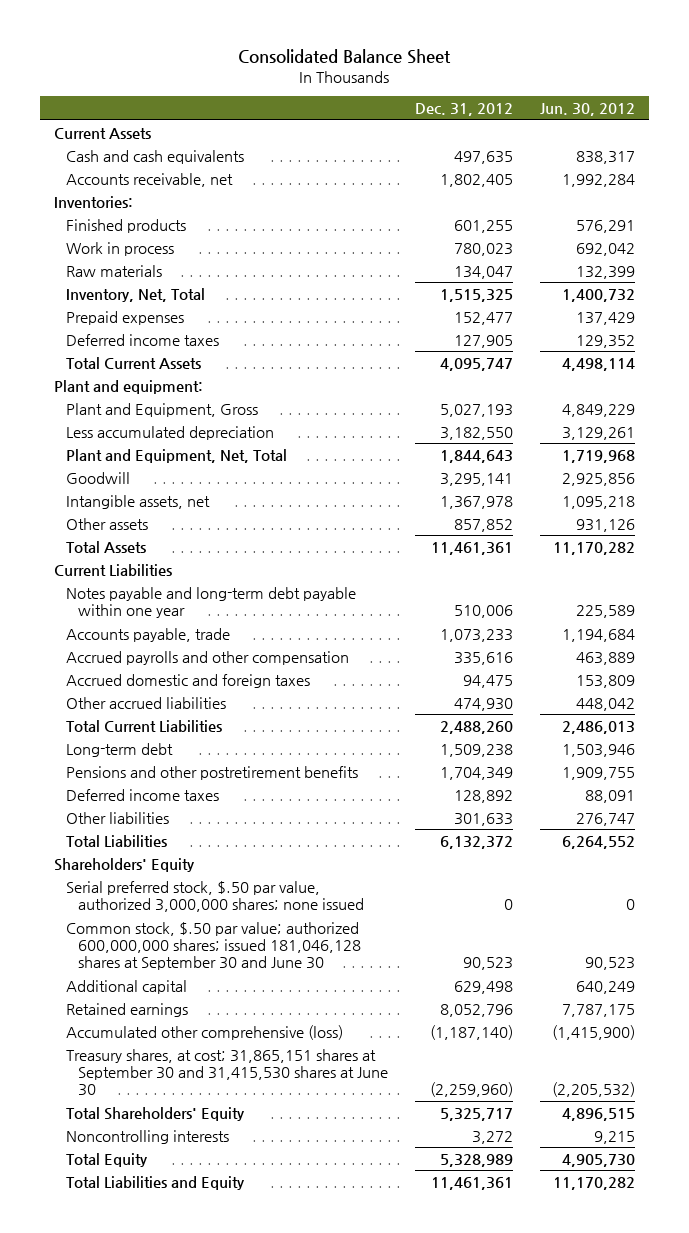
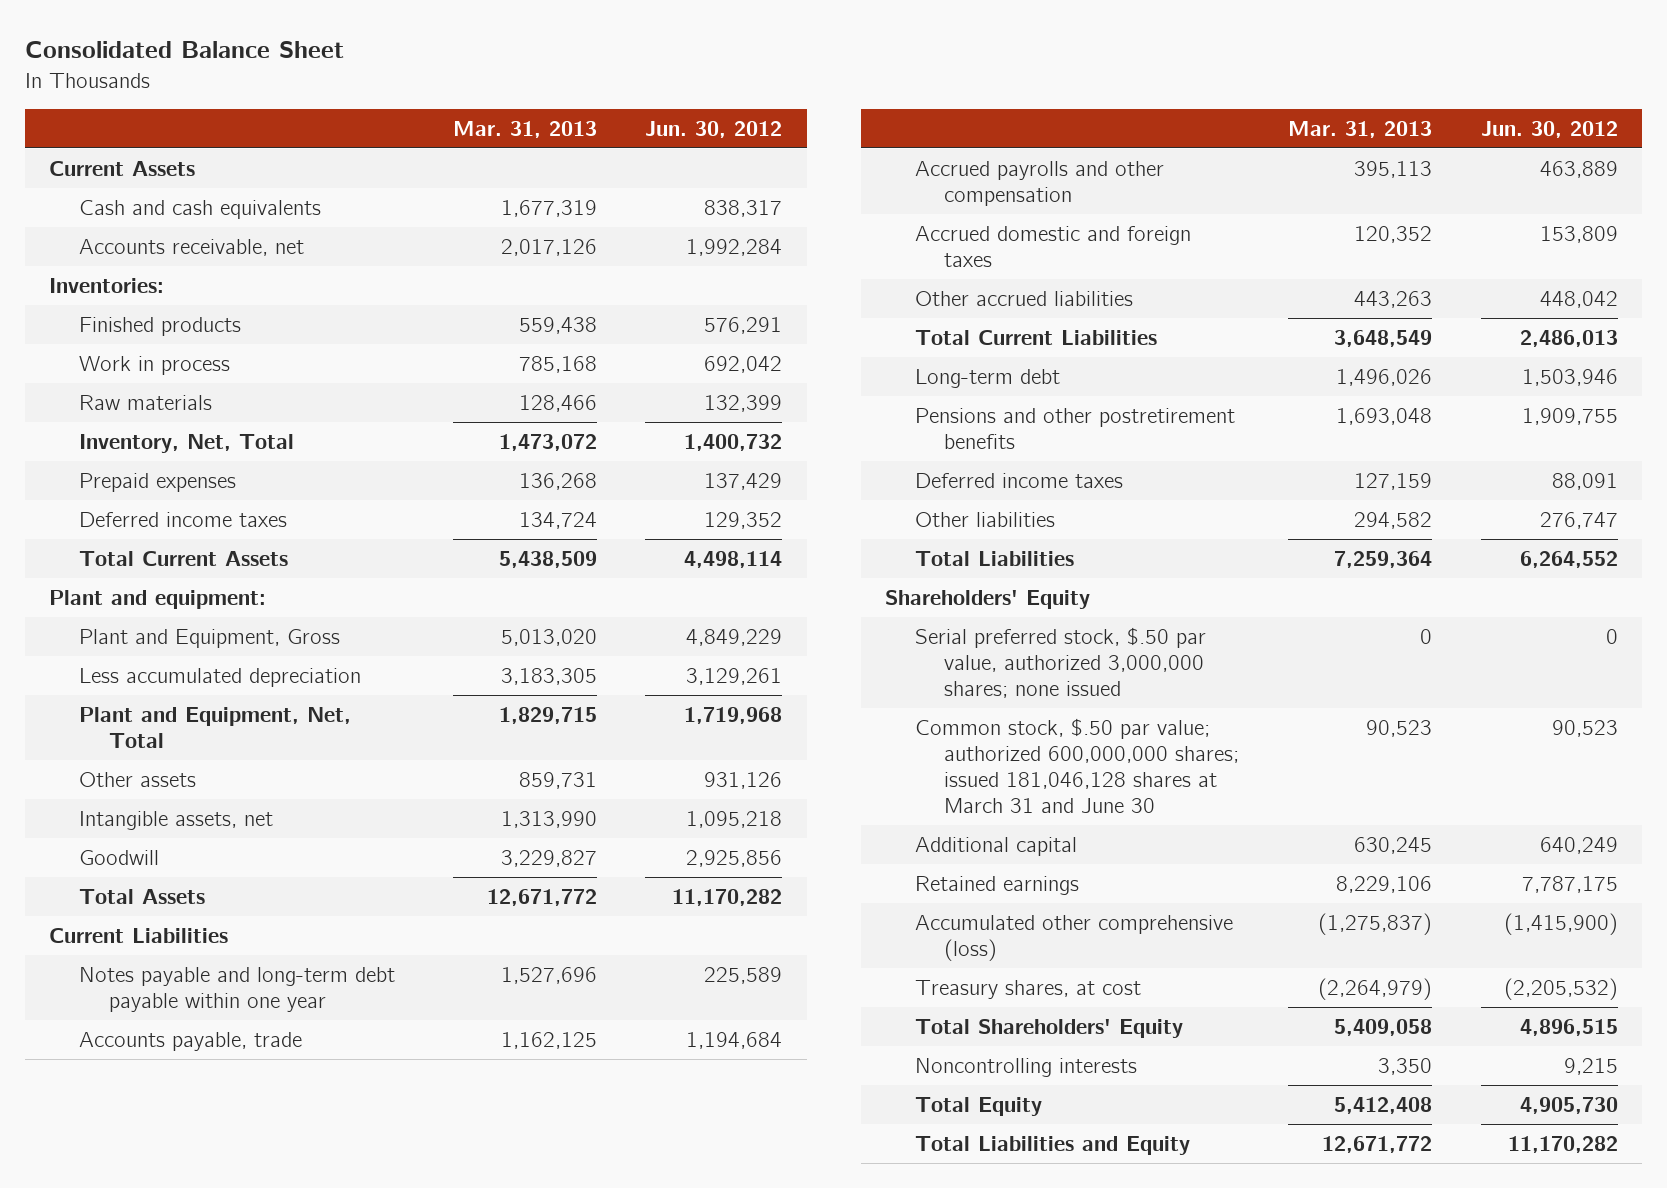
- | Dec. 31, 2012 | Jun. 30, 2012
+ | Mar. 31, 2013 | Jun. 30, 2012
moved down: Intangible assets, net | 1,313,990 | 1,095,218
moved down: Goodwill | 3,229,827 | 2,925,856
- Common stock, $.50 par value; authorized 600,000,000 shares; issued 181,046,128 shares at September 30 and June 30 | 90,523 | 90,523
+ Common stock, $.50 par value; authorized 600,000,000 shares; issued 181,046,128 shares at March 31 and June 30 | 90,523 | 90,523
- Treasury shares, at cost; 31,865,151 shares at September 30 and 31,415,530 shares at June 30 | (2,259,960) | (2,205,532)
+ Treasury shares, at cost | (2,264,979) | (2,205,532)

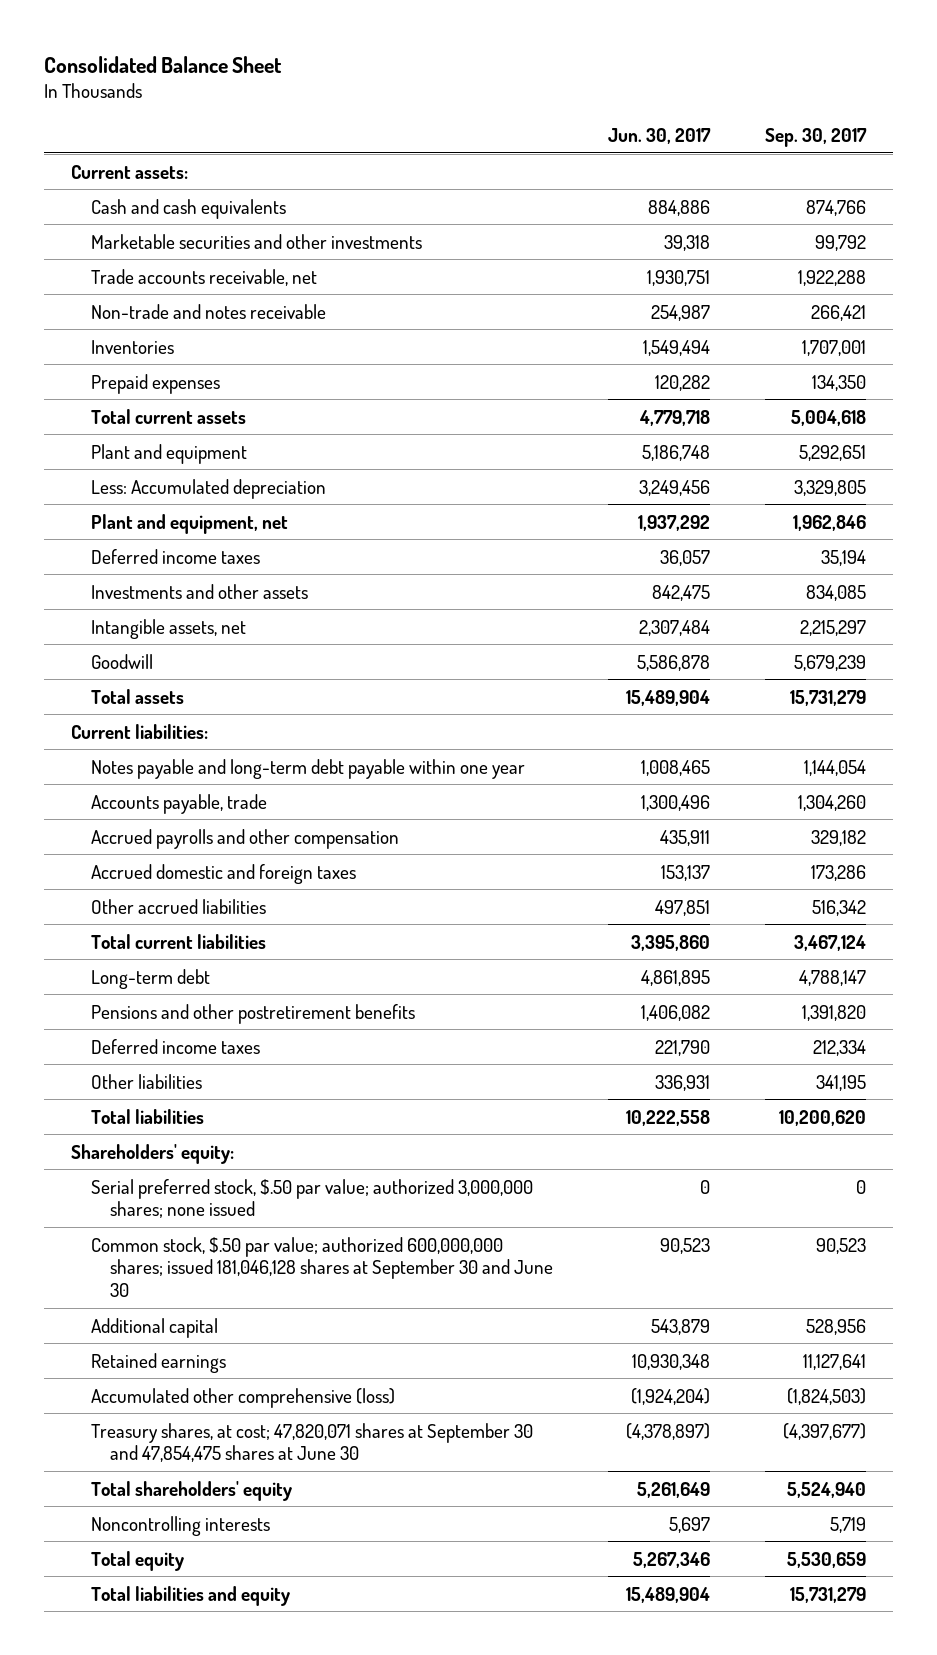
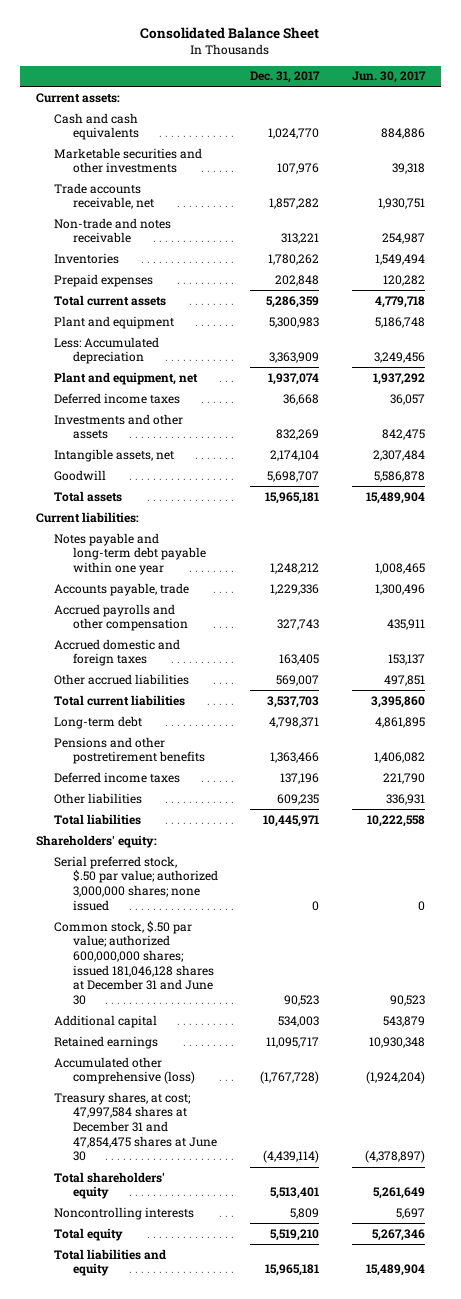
- | Jun. 30, 2017 | Sep. 30, 2017
+ | Dec. 31, 2017 | Jun. 30, 2017
- Common stock, $.50 par value; authorized 600,000,000 shares; issued 181,046,128 shares at September 30 and June 30 | 90,523 | 90,523
+ Common stock, $.50 par value; authorized 600,000,000 shares; issued 181,046,128 shares at December 31 and June 30 | 90,523 | 90,523
- Treasury shares, at cost; 47,820,071 shares at September 30 and 47,854,475 shares at June 30 | (4,378,897) | (4,397,677)
+ Treasury shares, at cost; 47,997,584 shares at December 31 and 47,854,475 shares at June 30 | (4,439,114) | (4,378,897)

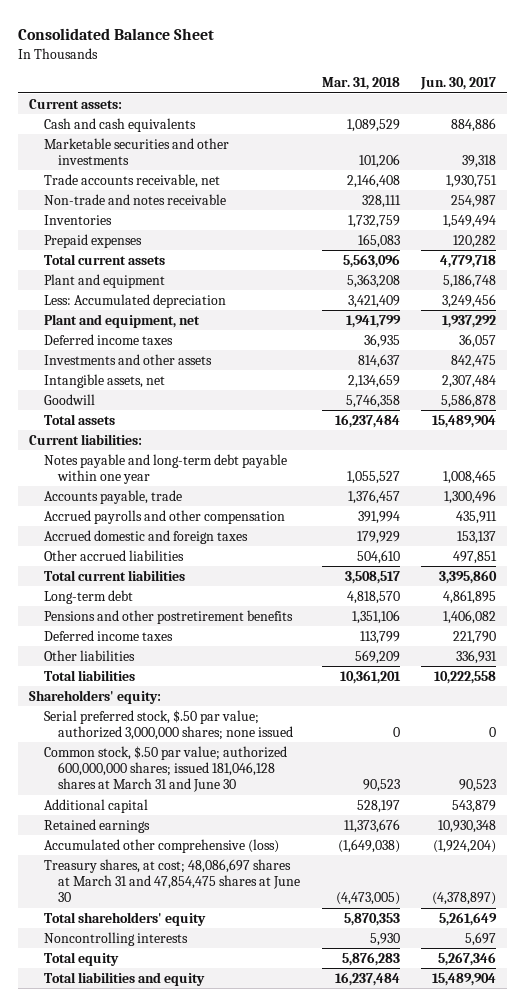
- | Dec. 31, 2017 | Jun. 30, 2017
+ | Mar. 31, 2018 | Jun. 30, 2017
- Common stock, $.50 par value; authorized 600,000,000 shares; issued 181,046,128 shares at December 31 and June 30 | 90,523 | 90,523
+ Common stock, $.50 par value; authorized 600,000,000 shares; issued 181,046,128 shares at March 31 and June 30 | 90,523 | 90,523
- Treasury shares, at cost; 47,997,584 shares at December 31 and 47,854,475 shares at June 30 | (4,439,114) | (4,378,897)
+ Treasury shares, at cost; 48,086,697 shares at March 31 and 47,854,475 shares at June 30 | (4,473,005) | (4,378,897)

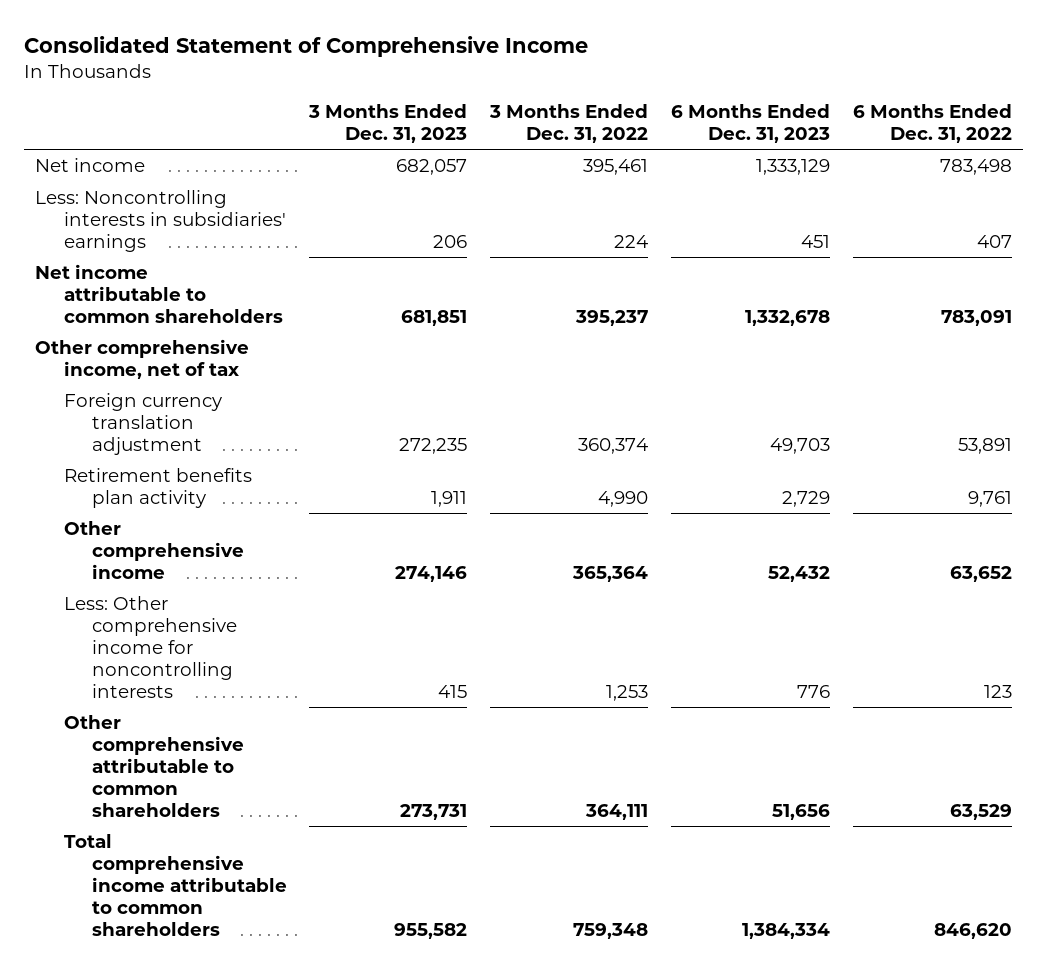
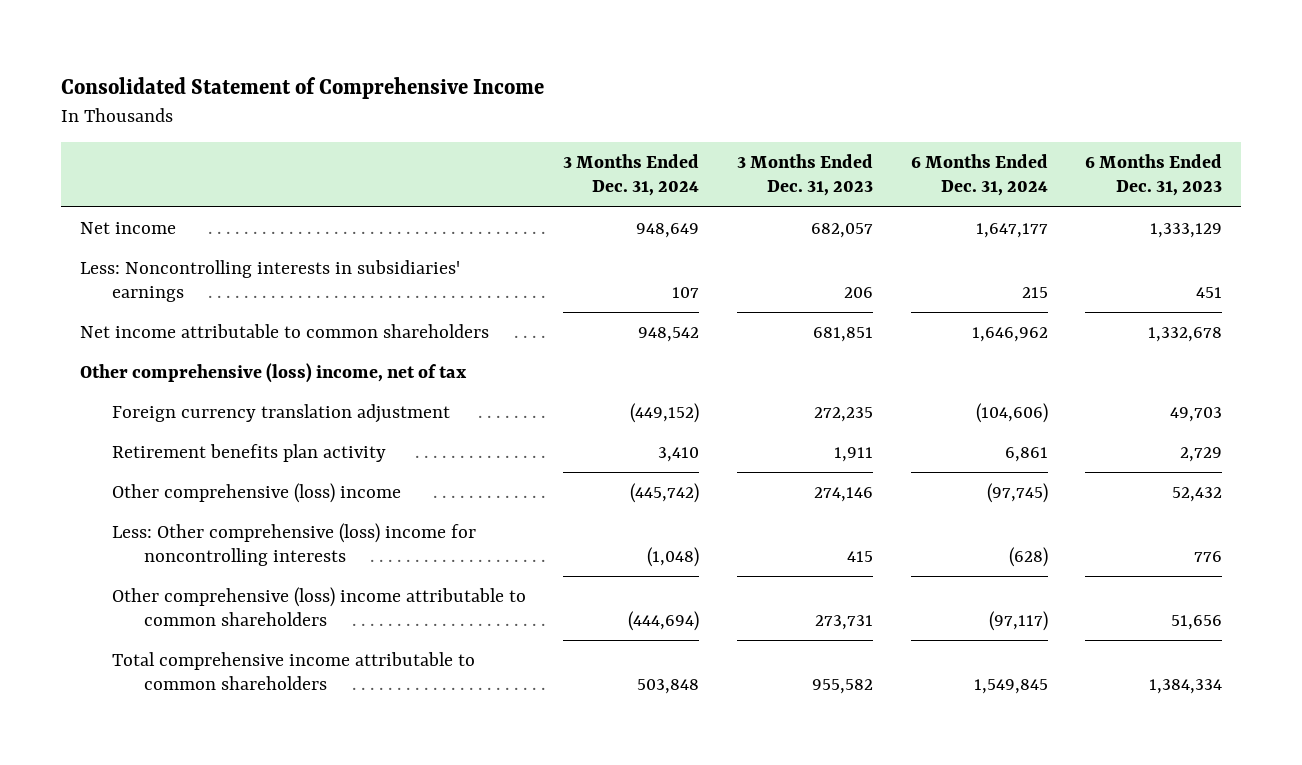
- | 3 Months Ended Dec. 31, 2023 | 3 Months Ended Dec. 31, 2022 | 6 Months Ended Dec. 31, 2023 | 6 Months Ended Dec. 31, 2022
+ | 3 Months Ended Dec. 31, 2024 | 3 Months Ended Dec. 31, 2023 | 6 Months Ended Dec. 31, 2024 | 6 Months Ended Dec. 31, 2023
- Other comprehensive income, net of tax
+ Other comprehensive (loss) income, net of tax
- Other comprehensive income | 274,146 | 365,364 | 52,432 | 63,652
- Less: Other comprehensive income for noncontrolling interests | 415 | 1,253 | 776 | 123
- Other comprehensive attributable to common shareholders | 273,731 | 364,111 | 51,656 | 63,529
+ Other comprehensive (loss) income | (445,742) | 274,146 | (97,745) | 52,432
+ Less: Other comprehensive (loss) income for noncontrolling interests | (1,048) | 415 | (628) | 776
+ Other comprehensive (loss) income attributable to common shareholders | (444,694) | 273,731 | (97,117) | 51,656

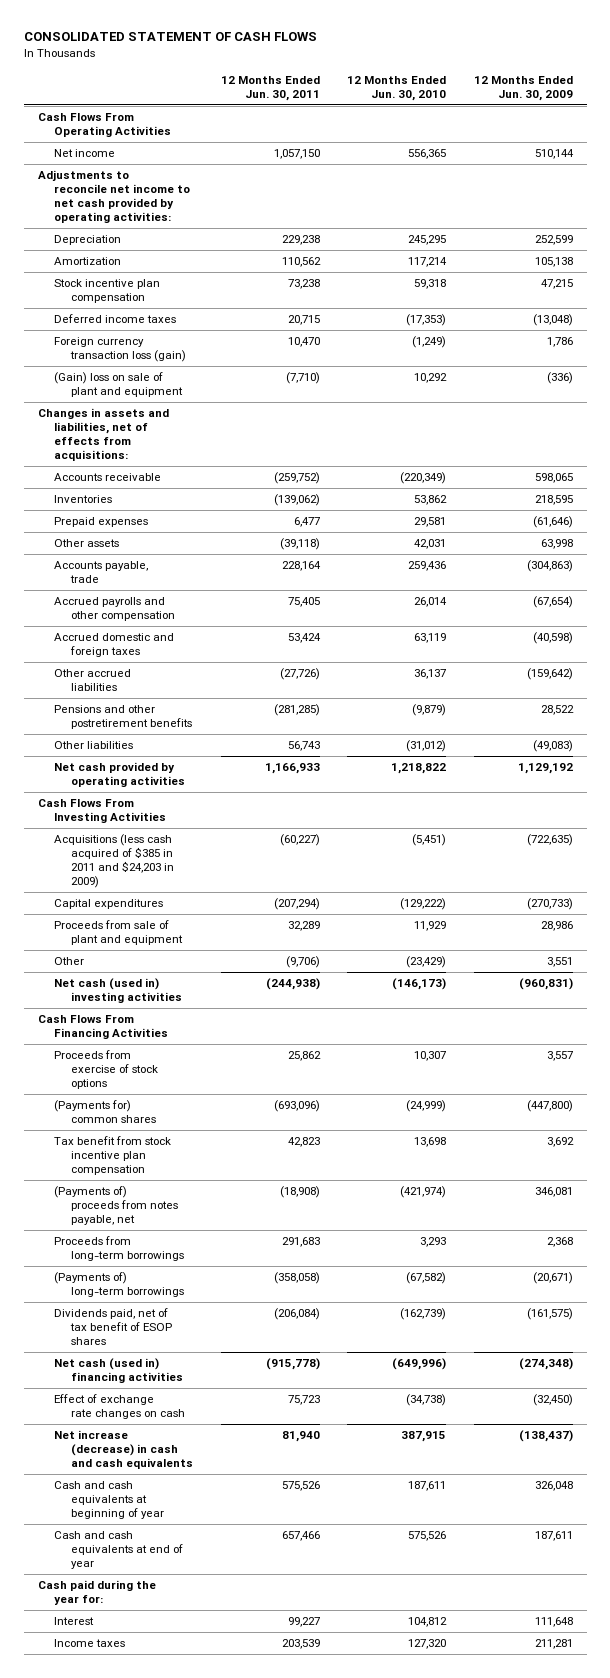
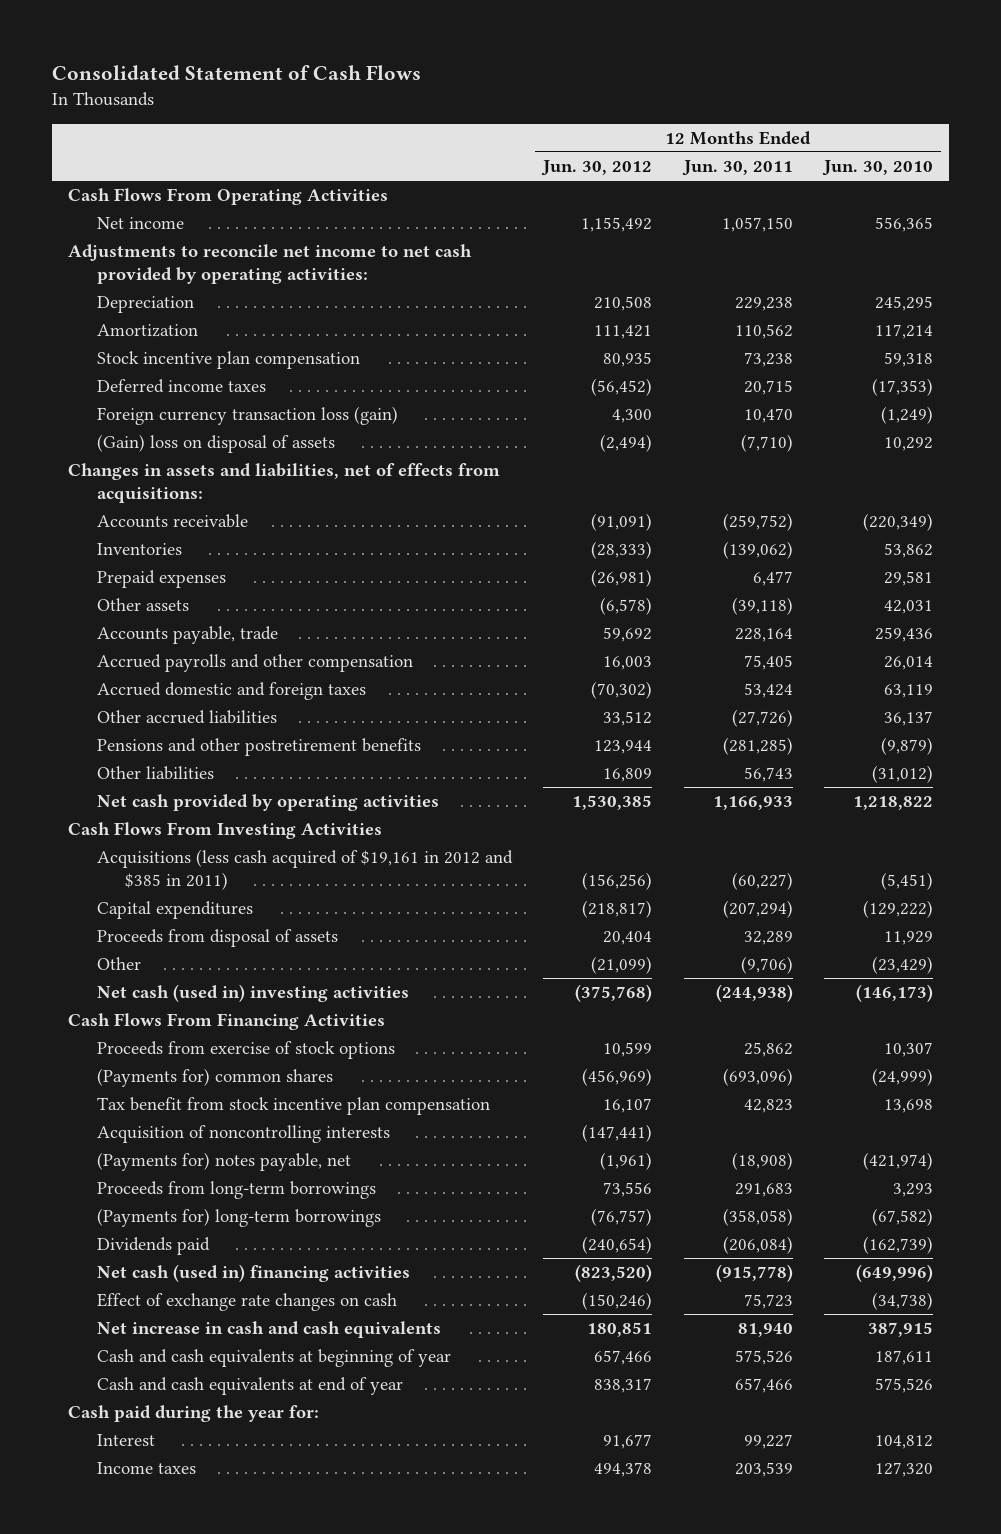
- CONSOLIDATED STATEMENT OF CASH FLOWS
+ Consolidated Statement of Cash Flows
- | 12 Months Ended Jun. 30, 2011 | 12 Months Ended Jun. 30, 2010 | 12 Months Ended Jun. 30, 2009
+ | 12 Months Ended Jun. 30, 2012 | 12 Months Ended Jun. 30, 2011 | 12 Months Ended Jun. 30, 2010
- (Gain) loss on sale of plant and equipment | (7,710) | 10,292 | (336)
+ (Gain) loss on disposal of assets | (2,494) | (7,710) | 10,292
- Acquisitions (less cash acquired of $385 in 2011 and $24,203 in 2009) | (60,227) | (5,451) | (722,635)
+ Acquisitions (less cash acquired of $19,161 in 2012 and $385 in 2011) | (156,256) | (60,227) | (5,451)
- Proceeds from sale of plant and equipment | 32,289 | 11,929 | 28,986
+ Proceeds from disposal of assets | 20,404 | 32,289 | 11,929
- (Payments of) proceeds from notes payable, net | (18,908) | (421,974) | 346,081
+ Acquisition of noncontrolling interests | (147,441) | |
+ (Payments for) notes payable, net | (1,961) | (18,908) | (421,974)
- (Payments of) long-term borrowings | (358,058) | (67,582) | (20,671)
- Dividends paid, net of tax benefit of ESOP shares | (206,084) | (162,739) | (161,575)
+ (Payments for) long-term borrowings | (76,757) | (358,058) | (67,582)
+ Dividends paid | (240,654) | (206,084) | (162,739)
- Net increase (decrease) in cash and cash equivalents | 81,940 | 387,915 | (138,437)
+ Net increase in cash and cash equivalents | 180,851 | 81,940 | 387,915

